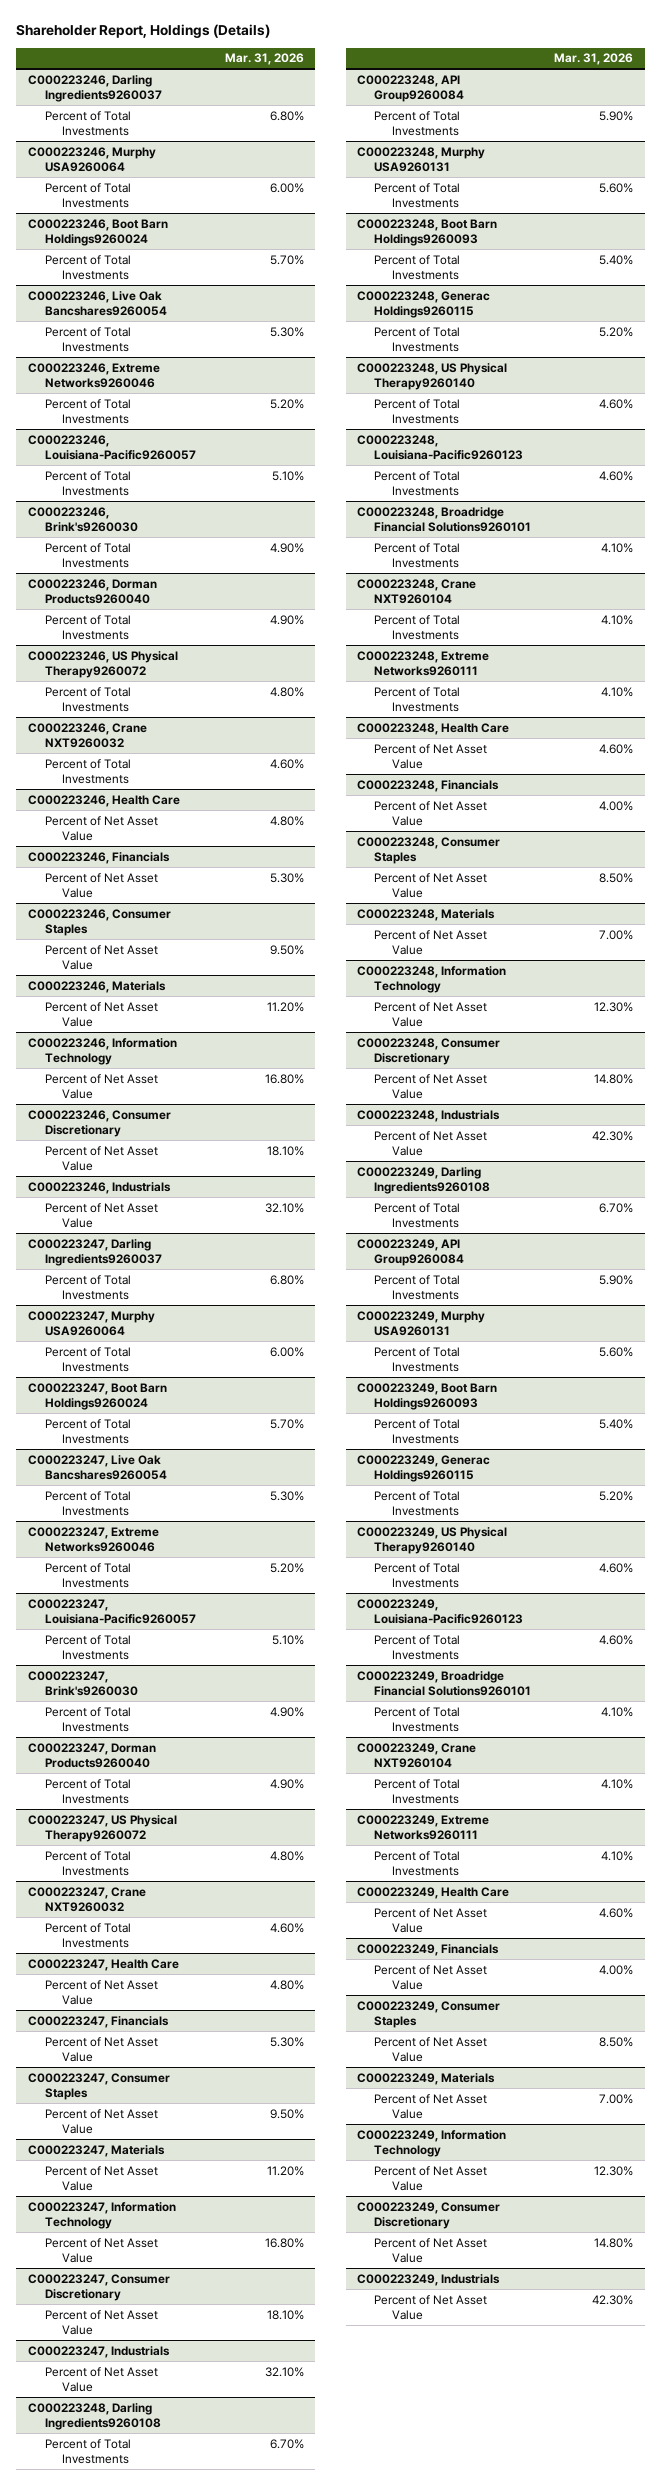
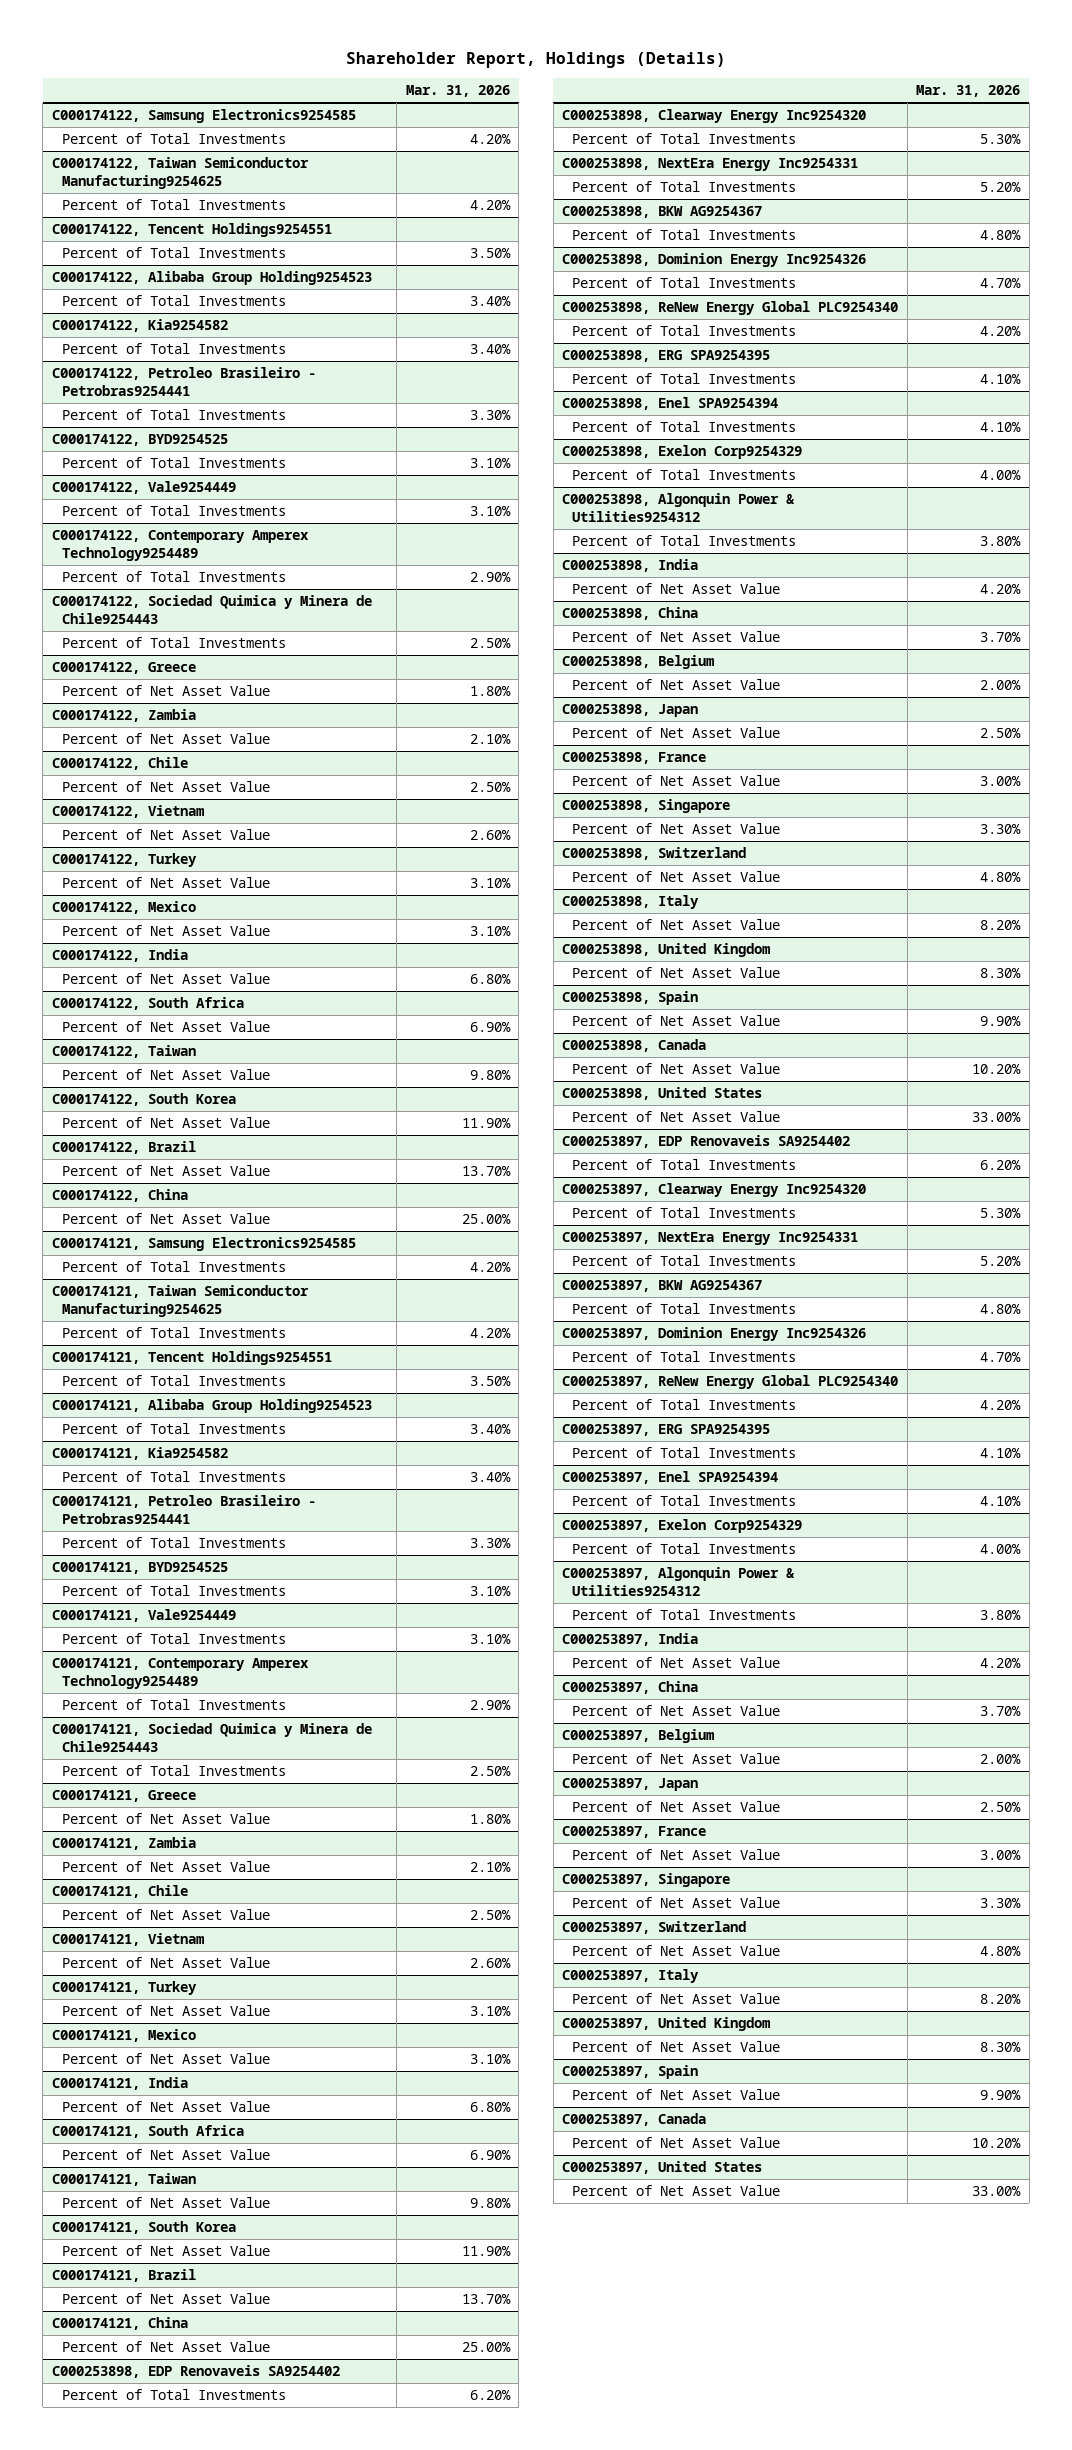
- C000223246, Darling Ingredients9260037
- Percent of Total Investments | 6.80%
- C000223246, Murphy USA9260064
- Percent of Total Investments | 6.00%
- C000223246, Boot Barn Holdings9260024
- Percent of Total Investments | 5.70%
- C000223246, Live Oak Bancshares9260054
+ C000174122, Samsung Electronics9254585
+ Percent of Total Investments | 4.20%
+ C000174122, Taiwan Semiconductor Manufacturing9254625
+ Percent of Total Investments | 4.20%
+ C000174122, Tencent Holdings9254551
+ Percent of Total Investments | 3.50%
+ C000174122, Alibaba Group Holding9254523
+ Percent of Total Investments | 3.40%
+ C000174122, Kia9254582
+ Percent of Total Investments | 3.40%
+ C000174122, Petroleo Brasileiro - Petrobras9254441
+ Percent of Total Investments | 3.30%
+ C000174122, BYD9254525
+ Percent of Total Investments | 3.10%
+ C000174122, Vale9254449
+ Percent of Total Investments | 3.10%
+ C000174122, Contemporary Amperex Technology9254489
+ Percent of Total Investments | 2.90%
+ C000174122, Sociedad Quimica y Minera de Chile9254443
+ Percent of Total Investments | 2.50%
+ C000174122, Greece
+ Percent of Net Asset Value | 1.80%
+ C000174122, Zambia
+ Percent of Net Asset Value | 2.10%
+ C000174122, Chile
+ Percent of Net Asset Value | 2.50%
+ C000174122, Vietnam
+ Percent of Net Asset Value | 2.60%
+ C000174122, Turkey
+ Percent of Net Asset Value | 3.10%
+ C000174122, Mexico
+ Percent of Net Asset Value | 3.10%
+ C000174122, India
+ Percent of Net Asset Value | 6.80%
+ C000174122, South Africa
+ Percent of Net Asset Value | 6.90%
+ C000174122, Taiwan
+ Percent of Net Asset Value | 9.80%
+ C000174122, South Korea
+ Percent of Net Asset Value | 11.90%
+ C000174122, Brazil
+ Percent of Net Asset Value | 13.70%
+ C000174122, China
+ Percent of Net Asset Value | 25.00%
+ C000174121, Samsung Electronics9254585
+ Percent of Total Investments | 4.20%
+ C000174121, Taiwan Semiconductor Manufacturing9254625
+ Percent of Total Investments | 4.20%
+ C000174121, Tencent Holdings9254551
+ Percent of Total Investments | 3.50%
+ C000174121, Alibaba Group Holding9254523
+ Percent of Total Investments | 3.40%
+ C000174121, Kia9254582
+ Percent of Total Investments | 3.40%
+ C000174121, Petroleo Brasileiro - Petrobras9254441
+ Percent of Total Investments | 3.30%
+ C000174121, BYD9254525
+ Percent of Total Investments | 3.10%
+ C000174121, Vale9254449
+ Percent of Total Investments | 3.10%
+ C000174121, Contemporary Amperex Technology9254489
+ Percent of Total Investments | 2.90%
+ C000174121, Sociedad Quimica y Minera de Chile9254443
+ Percent of Total Investments | 2.50%
+ C000174121, Greece
+ Percent of Net Asset Value | 1.80%
+ C000174121, Zambia
+ Percent of Net Asset Value | 2.10%
+ C000174121, Chile
+ Percent of Net Asset Value | 2.50%
+ C000174121, Vietnam
+ Percent of Net Asset Value | 2.60%
+ C000174121, Turkey
+ Percent of Net Asset Value | 3.10%
+ C000174121, Mexico
+ Percent of Net Asset Value | 3.10%
+ C000174121, India
+ Percent of Net Asset Value | 6.80%
+ C000174121, South Africa
+ Percent of Net Asset Value | 6.90%
+ C000174121, Taiwan
+ Percent of Net Asset Value | 9.80%
+ C000174121, South Korea
+ Percent of Net Asset Value | 11.90%
+ C000174121, Brazil
+ Percent of Net Asset Value | 13.70%
+ C000174121, China
+ Percent of Net Asset Value | 25.00%
+ C000253898, EDP Renovaveis SA9254402
+ Percent of Total Investments | 6.20%
+ C000253898, Clearway Energy Inc9254320
- C000223246, Extreme Networks9260046
+ C000253898, NextEra Energy Inc9254331
- C000223246, Louisiana-Pacific9260057
- Percent of Total Investments | 5.10%
- C000223246, Brink's9260030
- Percent of Total Investments | 4.90%
- C000223246, Dorman Products9260040
- Percent of Total Investments | 4.90%
- C000223246, US Physical Therapy9260072
+ C000253898, BKW AG9254367
- C000223246, Crane NXT9260032
- Percent of Total Investments | 4.60%
- C000223246, Health Care
+ C000253898, Dominion Energy Inc9254326
+ Percent of Total Investments | 4.70%
+ C000253898, ReNew Energy Global PLC9254340
+ Percent of Total Investments | 4.20%
+ C000253898, ERG SPA9254395
+ Percent of Total Investments | 4.10%
+ C000253898, Enel SPA9254394
+ Percent of Total Investments | 4.10%
+ C000253898, Exelon Corp9254329
+ Percent of Total Investments | 4.00%
+ C000253898, Algonquin Power & Utilities9254312
+ Percent of Total Investments | 3.80%
+ C000253898, India
+ Percent of Net Asset Value | 4.20%
+ C000253898, China
+ Percent of Net Asset Value | 3.70%
+ C000253898, Belgium
+ Percent of Net Asset Value | 2.00%
+ C000253898, Japan
+ Percent of Net Asset Value | 2.50%
+ C000253898, France
+ Percent of Net Asset Value | 3.00%
+ C000253898, Singapore
+ Percent of Net Asset Value | 3.30%
+ C000253898, Switzerland
- C000223246, Financials
- Percent of Net Asset Value | 5.30%
- C000223246, Consumer Staples
- Percent of Net Asset Value | 9.50%
- C000223246, Materials
- Percent of Net Asset Value | 11.20%
- C000223246, Information Technology
- Percent of Net Asset Value | 16.80%
- C000223246, Consumer Discretionary
- Percent of Net Asset Value | 18.10%
- C000223246, Industrials
- Percent of Net Asset Value | 32.10%
- C000223247, Darling Ingredients9260037
- Percent of Total Investments | 6.80%
- C000223247, Murphy USA9260064
- Percent of Total Investments | 6.00%
- C000223247, Boot Barn Holdings9260024
- Percent of Total Investments | 5.70%
- C000223247, Live Oak Bancshares9260054
+ C000253898, Italy
+ Percent of Net Asset Value | 8.20%
+ C000253898, United Kingdom
+ Percent of Net Asset Value | 8.30%
+ C000253898, Spain
+ Percent of Net Asset Value | 9.90%
+ C000253898, Canada
+ Percent of Net Asset Value | 10.20%
+ C000253898, United States
+ Percent of Net Asset Value | 33.00%
+ C000253897, EDP Renovaveis SA9254402
+ Percent of Total Investments | 6.20%
+ C000253897, Clearway Energy Inc9254320
- C000223247, Extreme Networks9260046
+ C000253897, NextEra Energy Inc9254331
- C000223247, Louisiana-Pacific9260057
- Percent of Total Investments | 5.10%
- C000223247, Brink's9260030
- Percent of Total Investments | 4.90%
- C000223247, Dorman Products9260040
- Percent of Total Investments | 4.90%
- C000223247, US Physical Therapy9260072
+ C000253897, BKW AG9254367
- C000223247, Crane NXT9260032
- Percent of Total Investments | 4.60%
- C000223247, Health Care
- Percent of Net Asset Value | 4.80%
- C000223247, Financials
- Percent of Net Asset Value | 5.30%
- C000223247, Consumer Staples
- Percent of Net Asset Value | 9.50%
- C000223247, Materials
- Percent of Net Asset Value | 11.20%
- C000223247, Information Technology
- Percent of Net Asset Value | 16.80%
- C000223247, Consumer Discretionary
- Percent of Net Asset Value | 18.10%
- C000223247, Industrials
- Percent of Net Asset Value | 32.10%
- C000223248, Darling Ingredients9260108
- Percent of Total Investments | 6.70%
- C000223248, API Group9260084
- Percent of Total Investments | 5.90%
- C000223248, Murphy USA9260131
- Percent of Total Investments | 5.60%
- C000223248, Boot Barn Holdings9260093
- Percent of Total Investments | 5.40%
- C000223248, Generac Holdings9260115
- Percent of Total Investments | 5.20%
- C000223248, US Physical Therapy9260140
- Percent of Total Investments | 4.60%
- C000223248, Louisiana-Pacific9260123
- Percent of Total Investments | 4.60%
- C000223248, Broadridge Financial Solutions9260101
- Percent of Total Investments | 4.10%
- C000223248, Crane NXT9260104
- Percent of Total Investments | 4.10%
- C000223248, Extreme Networks9260111
- Percent of Total Investments | 4.10%
- C000223248, Health Care
- Percent of Net Asset Value | 4.60%
- C000223248, Financials
- Percent of Net Asset Value | 4.00%
- C000223248, Consumer Staples
- Percent of Net Asset Value | 8.50%
- C000223248, Materials
- Percent of Net Asset Value | 7.00%
- C000223248, Information Technology
- Percent of Net Asset Value | 12.30%
- C000223248, Consumer Discretionary
- Percent of Net Asset Value | 14.80%
- C000223248, Industrials
- Percent of Net Asset Value | 42.30%
- C000223249, Darling Ingredients9260108
- Percent of Total Investments | 6.70%
- C000223249, API Group9260084
- Percent of Total Investments | 5.90%
- C000223249, Murphy USA9260131
- Percent of Total Investments | 5.60%
- C000223249, Boot Barn Holdings9260093
- Percent of Total Investments | 5.40%
- C000223249, Generac Holdings9260115
- Percent of Total Investments | 5.20%
- C000223249, US Physical Therapy9260140
- Percent of Total Investments | 4.60%
- C000223249, Louisiana-Pacific9260123
- Percent of Total Investments | 4.60%
- C000223249, Broadridge Financial Solutions9260101
- Percent of Total Investments | 4.10%
- C000223249, Crane NXT9260104
+ C000253897, Dominion Energy Inc9254326
+ Percent of Total Investments | 4.70%
+ C000253897, ReNew Energy Global PLC9254340
+ Percent of Total Investments | 4.20%
+ C000253897, ERG SPA9254395
- C000223249, Extreme Networks9260111
+ C000253897, Enel SPA9254394
- C000223249, Health Care
- Percent of Net Asset Value | 4.60%
- C000223249, Financials
- Percent of Net Asset Value | 4.00%
- C000223249, Consumer Staples
- Percent of Net Asset Value | 8.50%
- C000223249, Materials
- Percent of Net Asset Value | 7.00%
- C000223249, Information Technology
- Percent of Net Asset Value | 12.30%
- C000223249, Consumer Discretionary
- Percent of Net Asset Value | 14.80%
- C000223249, Industrials
- Percent of Net Asset Value | 42.30%
+ C000253897, Exelon Corp9254329
+ Percent of Total Investments | 4.00%
+ C000253897, Algonquin Power & Utilities9254312
+ Percent of Total Investments | 3.80%
+ C000253897, India
+ Percent of Net Asset Value | 4.20%
+ C000253897, China
+ Percent of Net Asset Value | 3.70%
+ C000253897, Belgium
+ Percent of Net Asset Value | 2.00%
+ C000253897, Japan
+ Percent of Net Asset Value | 2.50%
+ C000253897, France
+ Percent of Net Asset Value | 3.00%
+ C000253897, Singapore
+ Percent of Net Asset Value | 3.30%
+ C000253897, Switzerland
+ Percent of Net Asset Value | 4.80%
+ C000253897, Italy
+ Percent of Net Asset Value | 8.20%
+ C000253897, United Kingdom
+ Percent of Net Asset Value | 8.30%
+ C000253897, Spain
+ Percent of Net Asset Value | 9.90%
+ C000253897, Canada
+ Percent of Net Asset Value | 10.20%
+ C000253897, United States
+ Percent of Net Asset Value | 33.00%

